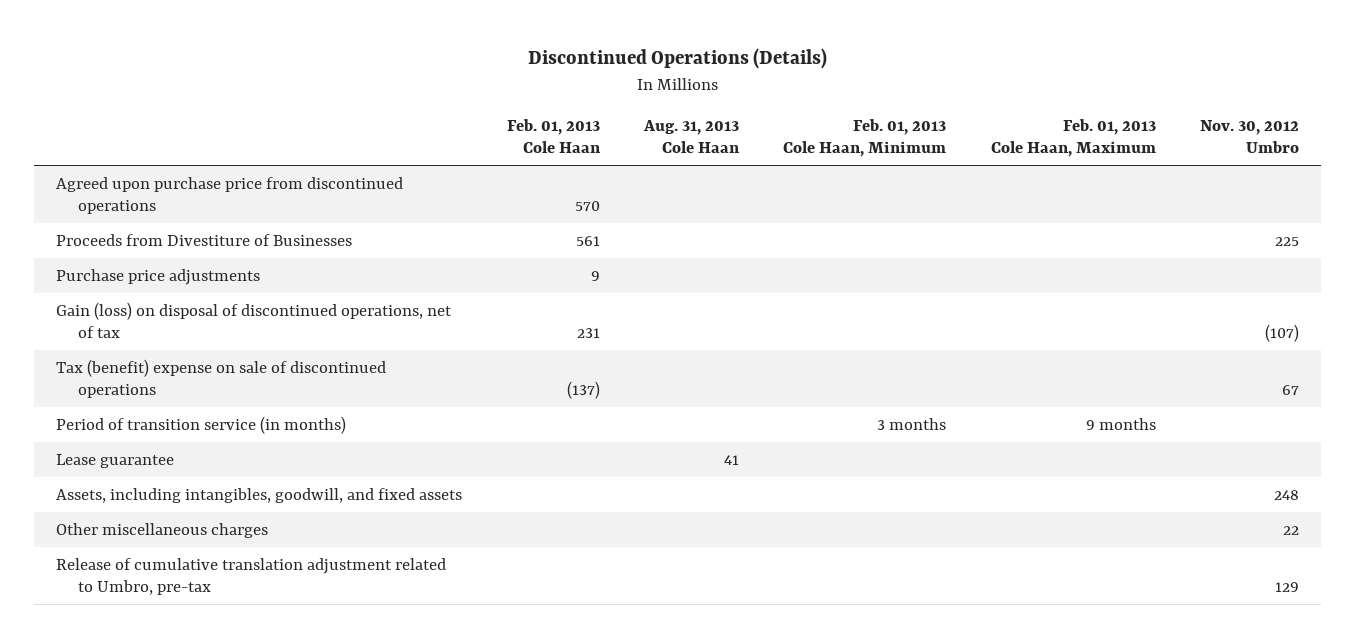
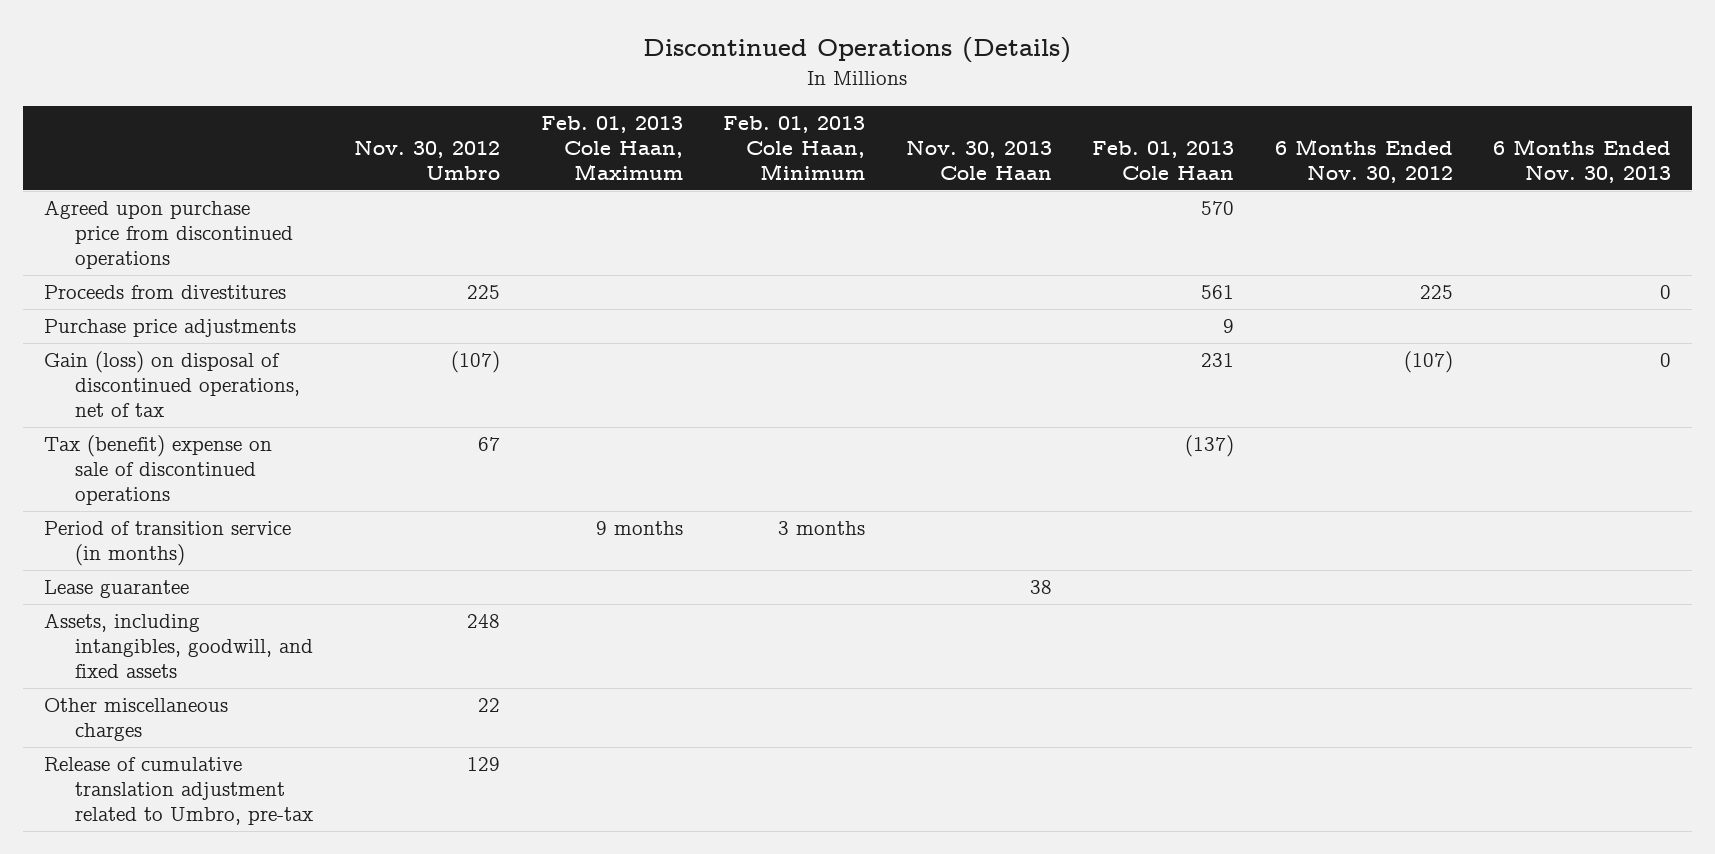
- | Feb. 01, 2013 Cole Haan | Aug. 31, 2013 Cole Haan | Feb. 01, 2013 Cole Haan, Minimum | Feb. 01, 2013 Cole Haan, Maximum | Nov. 30, 2012 Umbro
+ | Nov. 30, 2012 Umbro | Feb. 01, 2013 Cole Haan, Maximum | Feb. 01, 2013 Cole Haan, Minimum | Nov. 30, 2013 Cole Haan | Feb. 01, 2013 Cole Haan | 6 Months Ended Nov. 30, 2012 | 6 Months Ended Nov. 30, 2013
- Proceeds from Divestiture of Businesses | 561 | | | | 225
+ Proceeds from divestitures | 225 | | | | 561 | 225 | 0

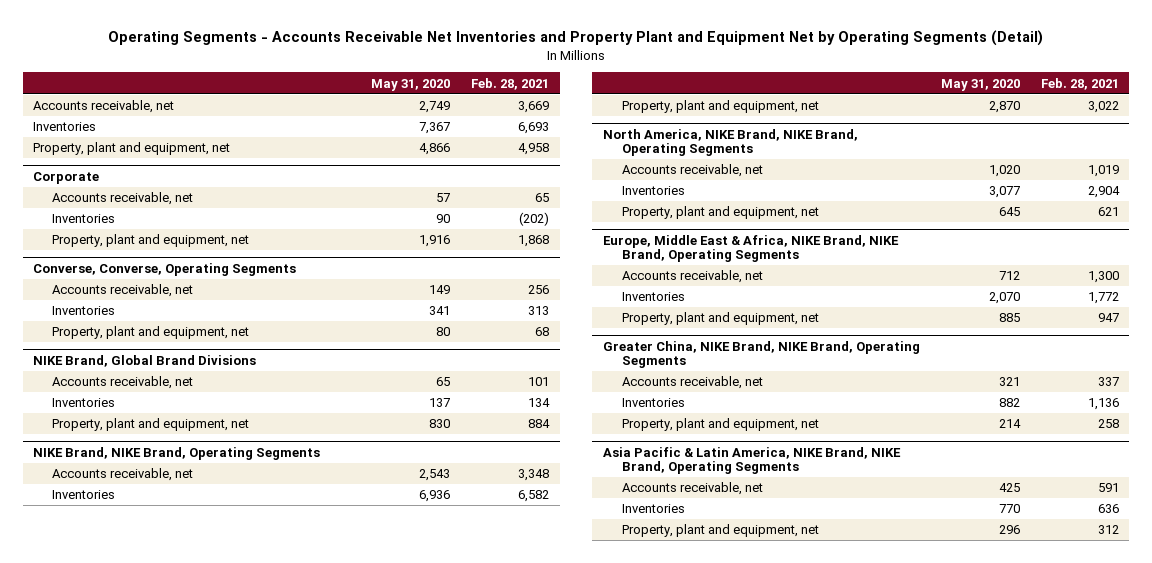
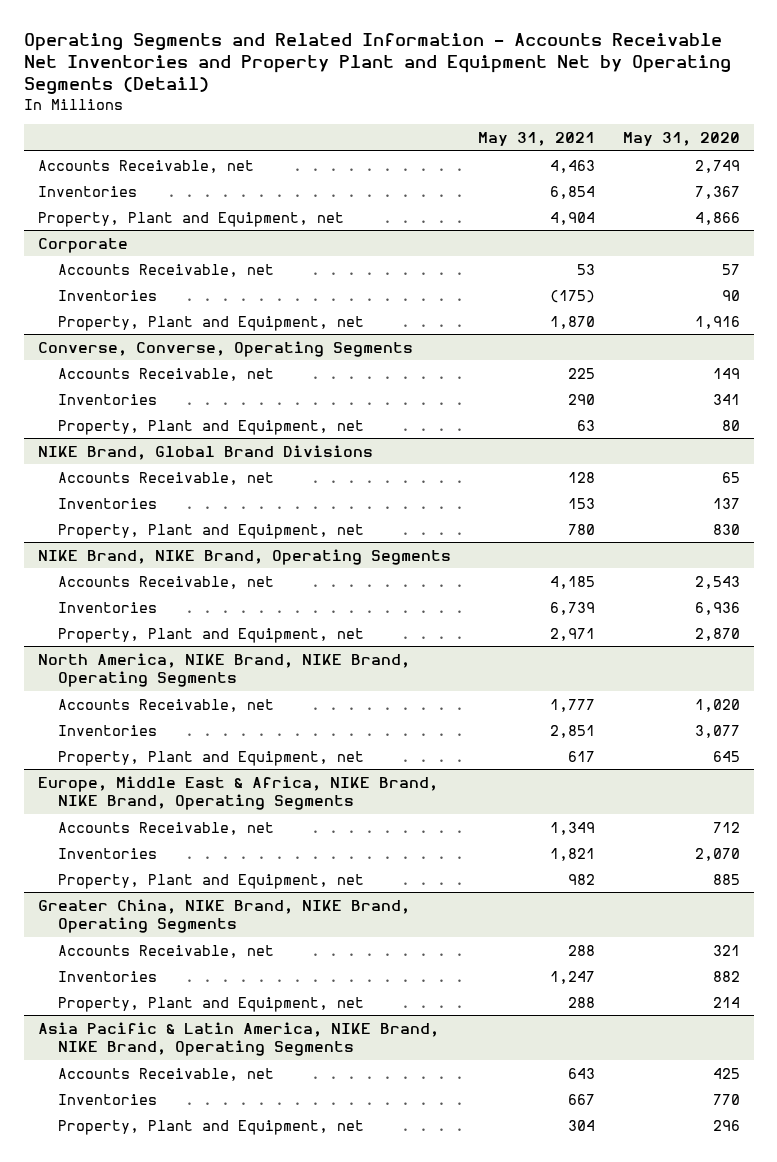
- Operating Segments - Accounts Receivable Net Inventories and Property Plant and Equipment Net by Operating Segments (Detail)
+ Operating Segments and Related Information - Accounts Receivable Net Inventories and Property Plant and Equipment Net by Operating Segments (Detail)
- | May 31, 2020 | Feb. 28, 2021
+ | May 31, 2021 | May 31, 2020
- Accounts receivable, net | 2,749 | 3,669
+ Accounts Receivable, net | 4,463 | 2,749
- Property, plant and equipment, net | 4,866 | 4,958
+ Property, Plant and Equipment, net | 4,904 | 4,866
@ Corporate
- Accounts receivable, net | 57 | 65
+ Accounts Receivable, net | 53 | 57
- Property, plant and equipment, net | 1,916 | 1,868
+ Property, Plant and Equipment, net | 1,870 | 1,916
@ Converse, Converse, Operating Segments
- Accounts receivable, net | 149 | 256
+ Accounts Receivable, net | 225 | 149
- Property, plant and equipment, net | 80 | 68
+ Property, Plant and Equipment, net | 63 | 80
@ NIKE Brand, Global Brand Divisions
- Accounts receivable, net | 65 | 101
+ Accounts Receivable, net | 128 | 65
- Property, plant and equipment, net | 830 | 884
+ Property, Plant and Equipment, net | 780 | 830
@ NIKE Brand, NIKE Brand, Operating Segments
- Accounts receivable, net | 2,543 | 3,348
+ Accounts Receivable, net | 4,185 | 2,543
- Property, plant and equipment, net | 2,870 | 3,022
+ Property, Plant and Equipment, net | 2,971 | 2,870
@ North America, NIKE Brand, NIKE Brand, Operating Segments
- Accounts receivable, net | 1,020 | 1,019
+ Accounts Receivable, net | 1,777 | 1,020
- Property, plant and equipment, net | 645 | 621
+ Property, Plant and Equipment, net | 617 | 645
@ Europe, Middle East & Africa, NIKE Brand, NIKE Brand, Operating Segments
- Accounts receivable, net | 712 | 1,300
+ Accounts Receivable, net | 1,349 | 712
- Property, plant and equipment, net | 885 | 947
+ Property, Plant and Equipment, net | 982 | 885
@ Greater China, NIKE Brand, NIKE Brand, Operating Segments
- Accounts receivable, net | 321 | 337
+ Accounts Receivable, net | 288 | 321
- Property, plant and equipment, net | 214 | 258
+ Property, Plant and Equipment, net | 288 | 214
@ Asia Pacific & Latin America, NIKE Brand, NIKE Brand, Operating Segments
- Accounts receivable, net | 425 | 591
+ Accounts Receivable, net | 643 | 425
- Property, plant and equipment, net | 296 | 312
+ Property, Plant and Equipment, net | 304 | 296

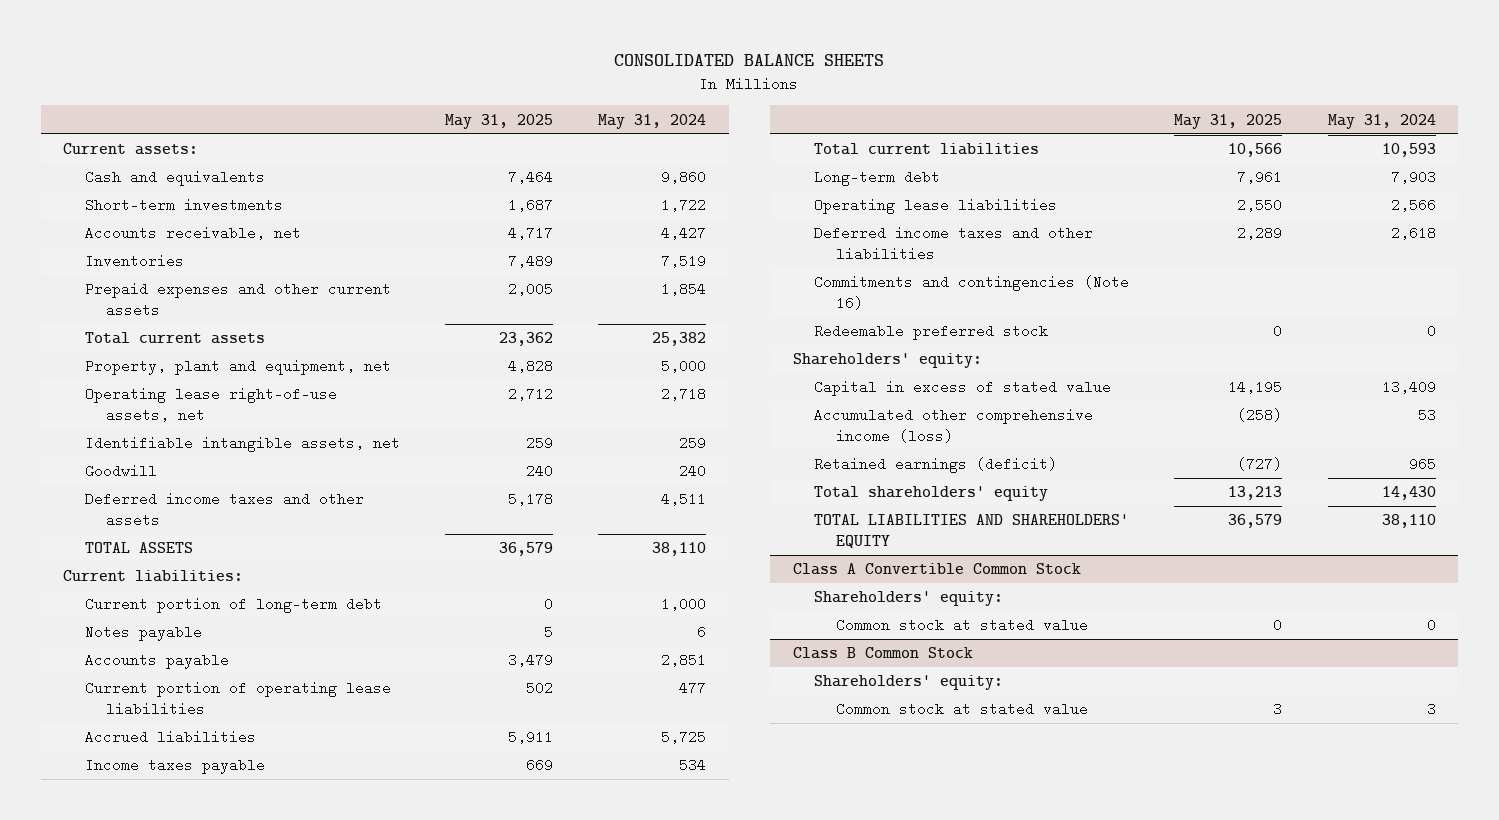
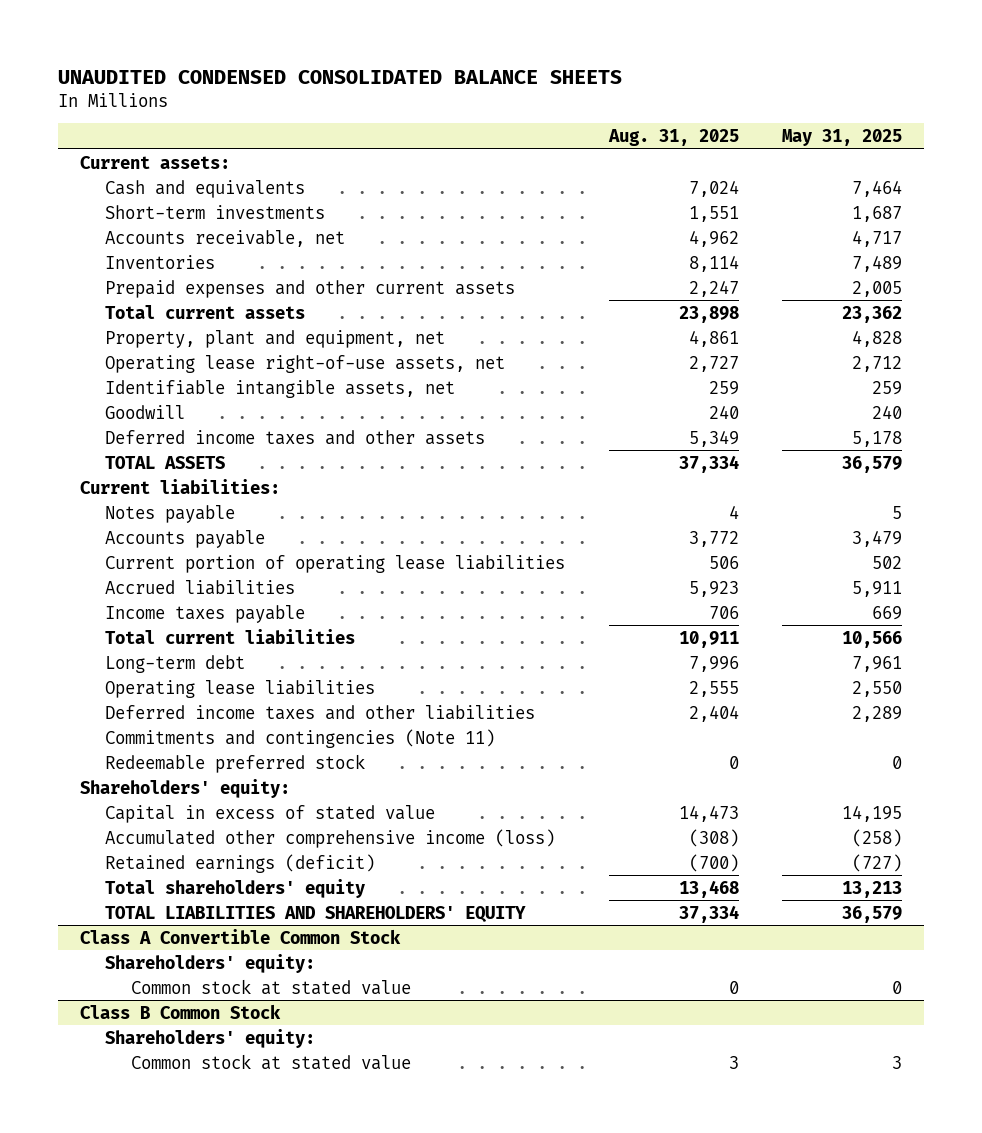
- CONSOLIDATED BALANCE SHEETS
+ UNAUDITED CONDENSED CONSOLIDATED BALANCE SHEETS
- | May 31, 2025 | May 31, 2024
+ | Aug. 31, 2025 | May 31, 2025
- Current portion of long-term debt | 0 | 1,000
- Commitments and contingencies (Note 16)
+ Commitments and contingencies (Note 11)

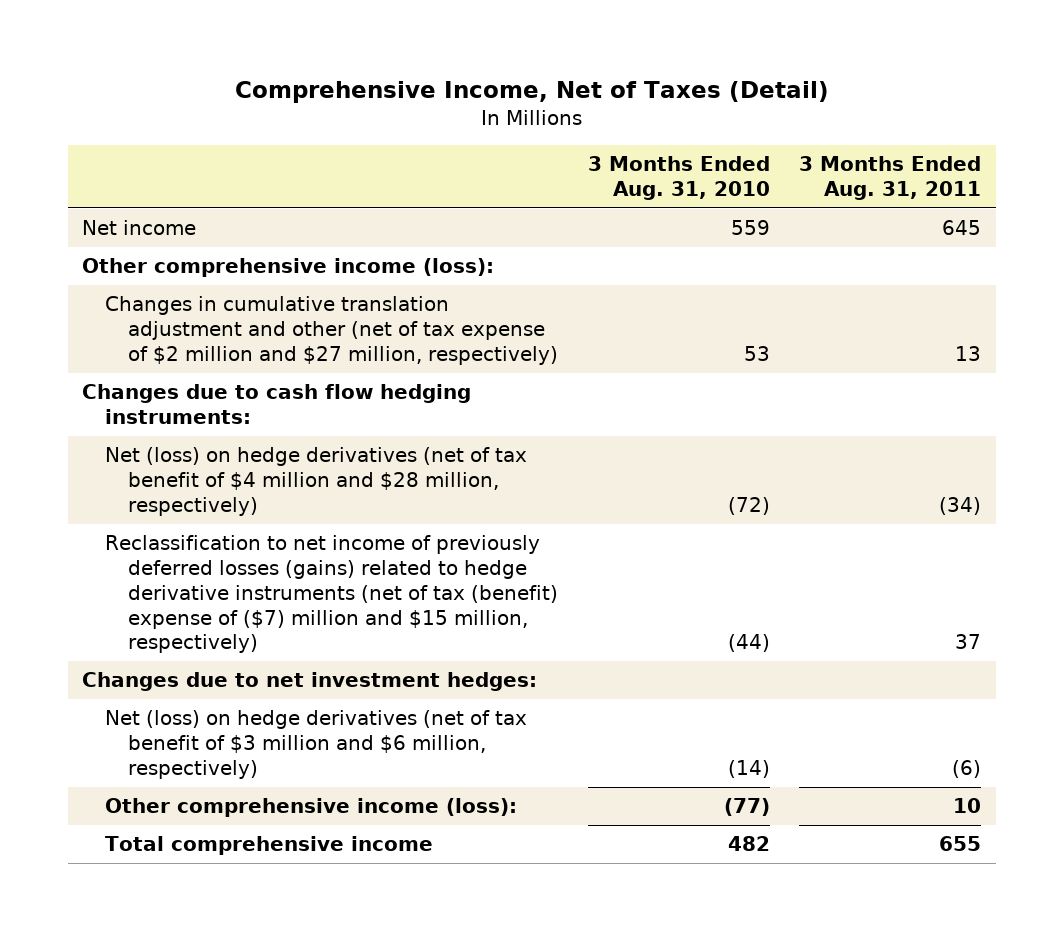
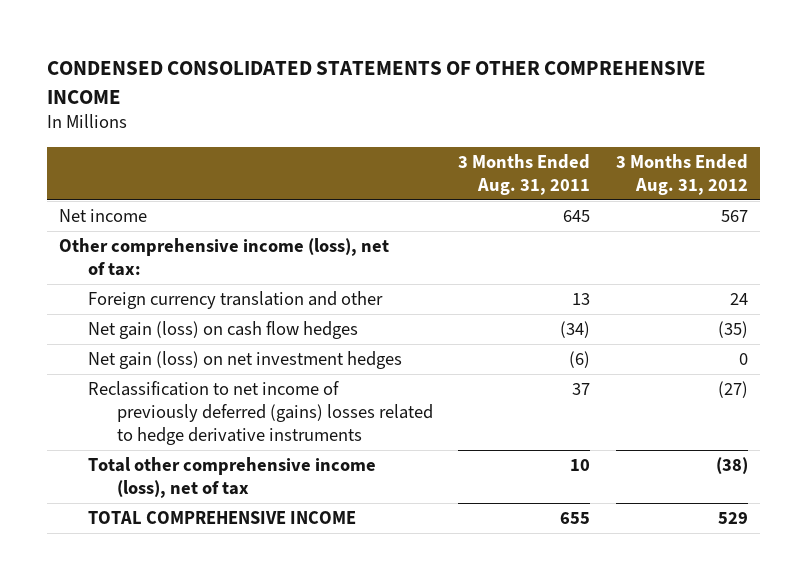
- Comprehensive Income, Net of Taxes (Detail)
+ CONDENSED CONSOLIDATED STATEMENTS OF OTHER COMPREHENSIVE INCOME
- | 3 Months Ended Aug. 31, 2010 | 3 Months Ended Aug. 31, 2011
+ | 3 Months Ended Aug. 31, 2011 | 3 Months Ended Aug. 31, 2012
- Other comprehensive income (loss):
- Changes in cumulative translation adjustment and other (net of tax expense of $2 million and $27 million, respectively) | 53 | 13
- Changes due to cash flow hedging instruments:
- Net (loss) on hedge derivatives (net of tax benefit of $4 million and $28 million, respectively) | (72) | (34)
- Reclassification to net income of previously deferred losses (gains) related to hedge derivative instruments (net of tax (benefit) expense of ($7) million and $15 million, respectively) | (44) | 37
- Changes due to net investment hedges:
- Net (loss) on hedge derivatives (net of tax benefit of $3 million and $6 million, respectively) | (14) | (6)
- Other comprehensive income (loss): | (77) | 10
- Total comprehensive income | 482 | 655
+ Other comprehensive income (loss), net of tax:
+ Foreign currency translation and other | 13 | 24
+ Net gain (loss) on cash flow hedges | (34) | (35)
+ Net gain (loss) on net investment hedges | (6) | 0
+ Reclassification to net income of previously deferred (gains) losses related to hedge derivative instruments | 37 | (27)
+ Total other comprehensive income (loss), net of tax | 10 | (38)
+ TOTAL COMPREHENSIVE INCOME | 655 | 529

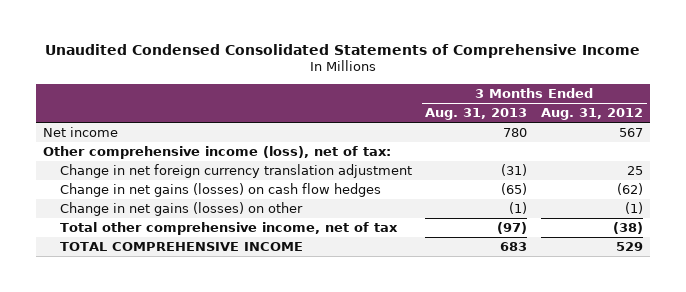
- CONDENSED CONSOLIDATED STATEMENTS OF OTHER COMPREHENSIVE INCOME
+ Unaudited Condensed Consolidated Statements of Comprehensive Income
- | 3 Months Ended Aug. 31, 2011 | 3 Months Ended Aug. 31, 2012
+ | 3 Months Ended Aug. 31, 2013 | 3 Months Ended Aug. 31, 2012
- Foreign currency translation and other | 13 | 24
- Net gain (loss) on cash flow hedges | (34) | (35)
- Net gain (loss) on net investment hedges | (6) | 0
- Reclassification to net income of previously deferred (gains) losses related to hedge derivative instruments | 37 | (27)
- Total other comprehensive income (loss), net of tax | 10 | (38)
+ Change in net foreign currency translation adjustment | (31) | 25
+ Change in net gains (losses) on cash flow hedges | (65) | (62)
+ Change in net gains (losses) on other | (1) | (1)
+ Total other comprehensive income, net of tax | (97) | (38)

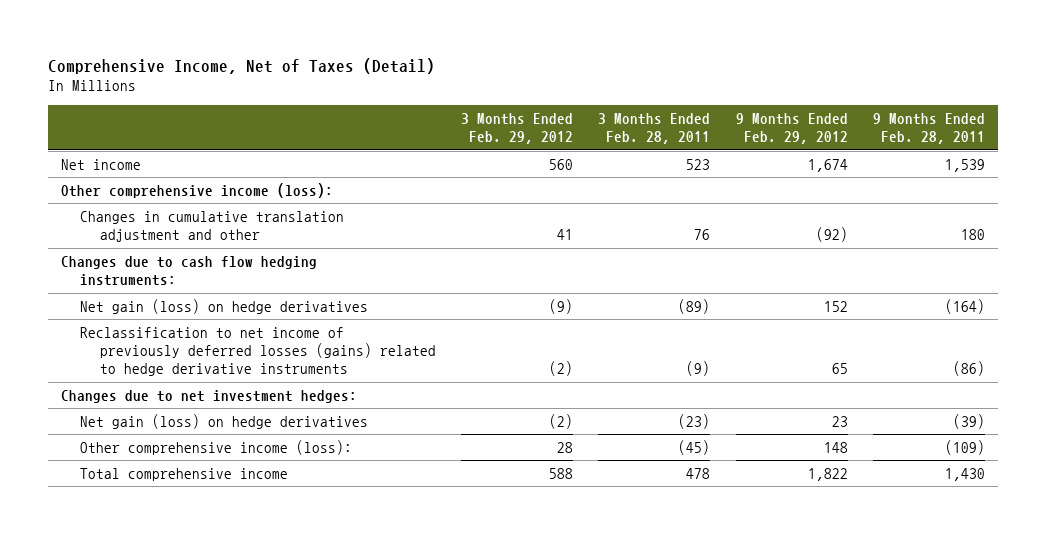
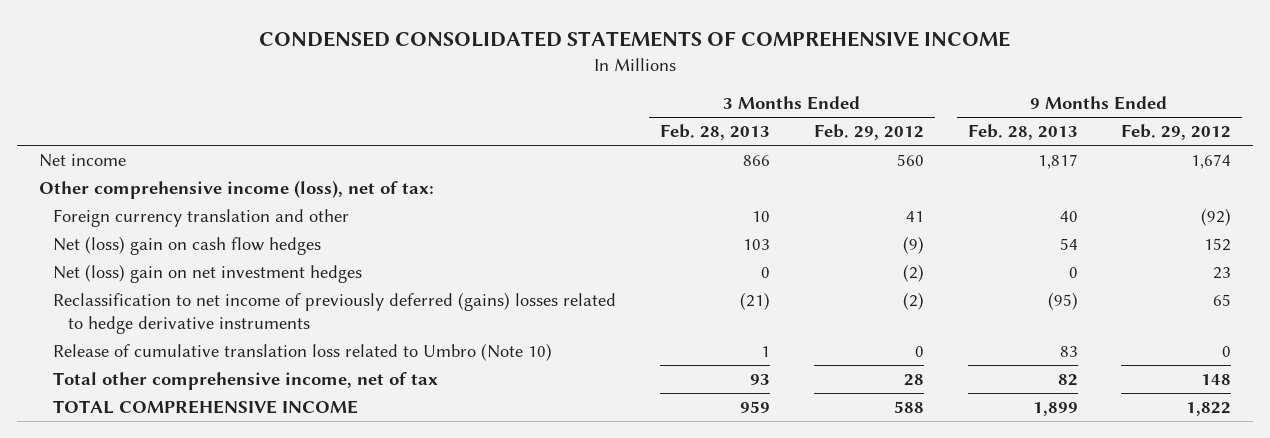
- Comprehensive Income, Net of Taxes (Detail)
+ CONDENSED CONSOLIDATED STATEMENTS OF COMPREHENSIVE INCOME
- | 3 Months Ended Feb. 29, 2012 | 3 Months Ended Feb. 28, 2011 | 9 Months Ended Feb. 29, 2012 | 9 Months Ended Feb. 28, 2011
+ | 3 Months Ended Feb. 28, 2013 | 3 Months Ended Feb. 29, 2012 | 9 Months Ended Feb. 28, 2013 | 9 Months Ended Feb. 29, 2012
- Other comprehensive income (loss):
- Changes in cumulative translation adjustment and other | 41 | 76 | (92) | 180
- Changes due to cash flow hedging instruments:
- Net gain (loss) on hedge derivatives | (9) | (89) | 152 | (164)
- Reclassification to net income of previously deferred losses (gains) related to hedge derivative instruments | (2) | (9) | 65 | (86)
- Changes due to net investment hedges:
- Net gain (loss) on hedge derivatives | (2) | (23) | 23 | (39)
- Other comprehensive income (loss): | 28 | (45) | 148 | (109)
- Total comprehensive income | 588 | 478 | 1,822 | 1,430
+ Other comprehensive income (loss), net of tax:
+ Foreign currency translation and other | 10 | 41 | 40 | (92)
+ Net (loss) gain on cash flow hedges | 103 | (9) | 54 | 152
+ Net (loss) gain on net investment hedges | 0 | (2) | 0 | 23
+ Reclassification to net income of previously deferred (gains) losses related to hedge derivative instruments | (21) | (2) | (95) | 65
+ Release of cumulative translation loss related to Umbro (Note 10) | 1 | 0 | 83 | 0
+ Total other comprehensive income, net of tax | 93 | 28 | 82 | 148
+ TOTAL COMPREHENSIVE INCOME | 959 | 588 | 1,899 | 1,822

